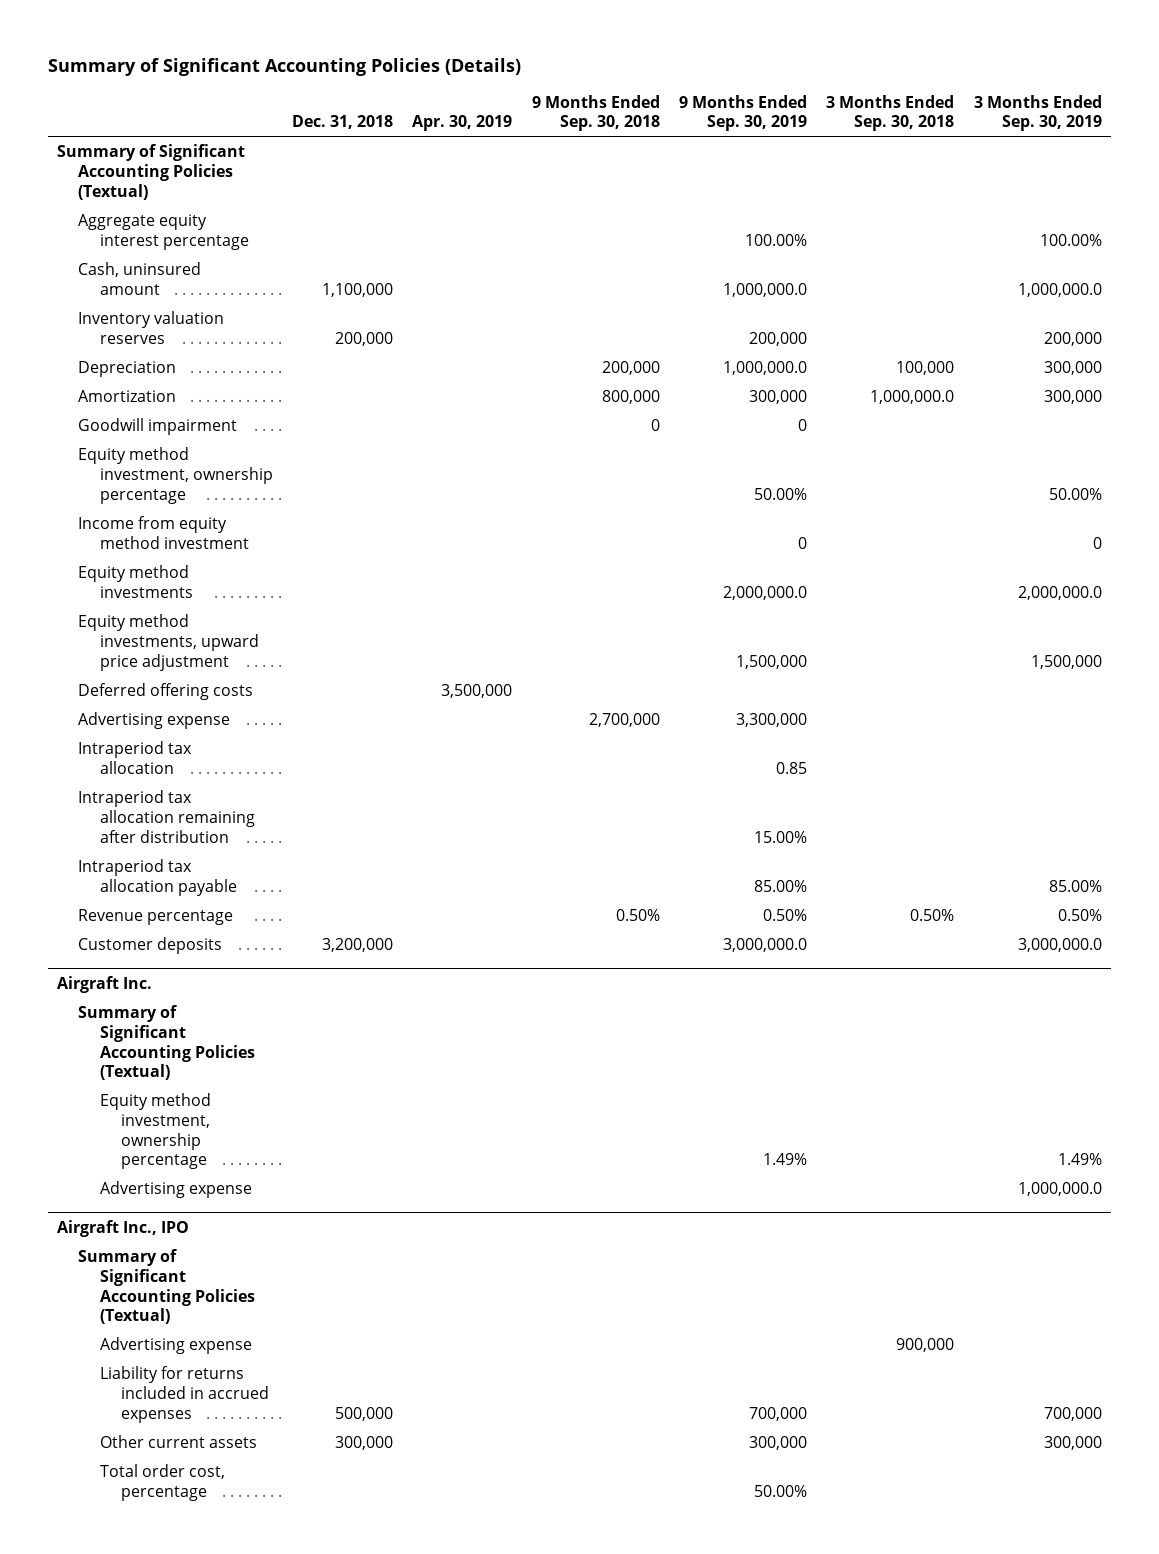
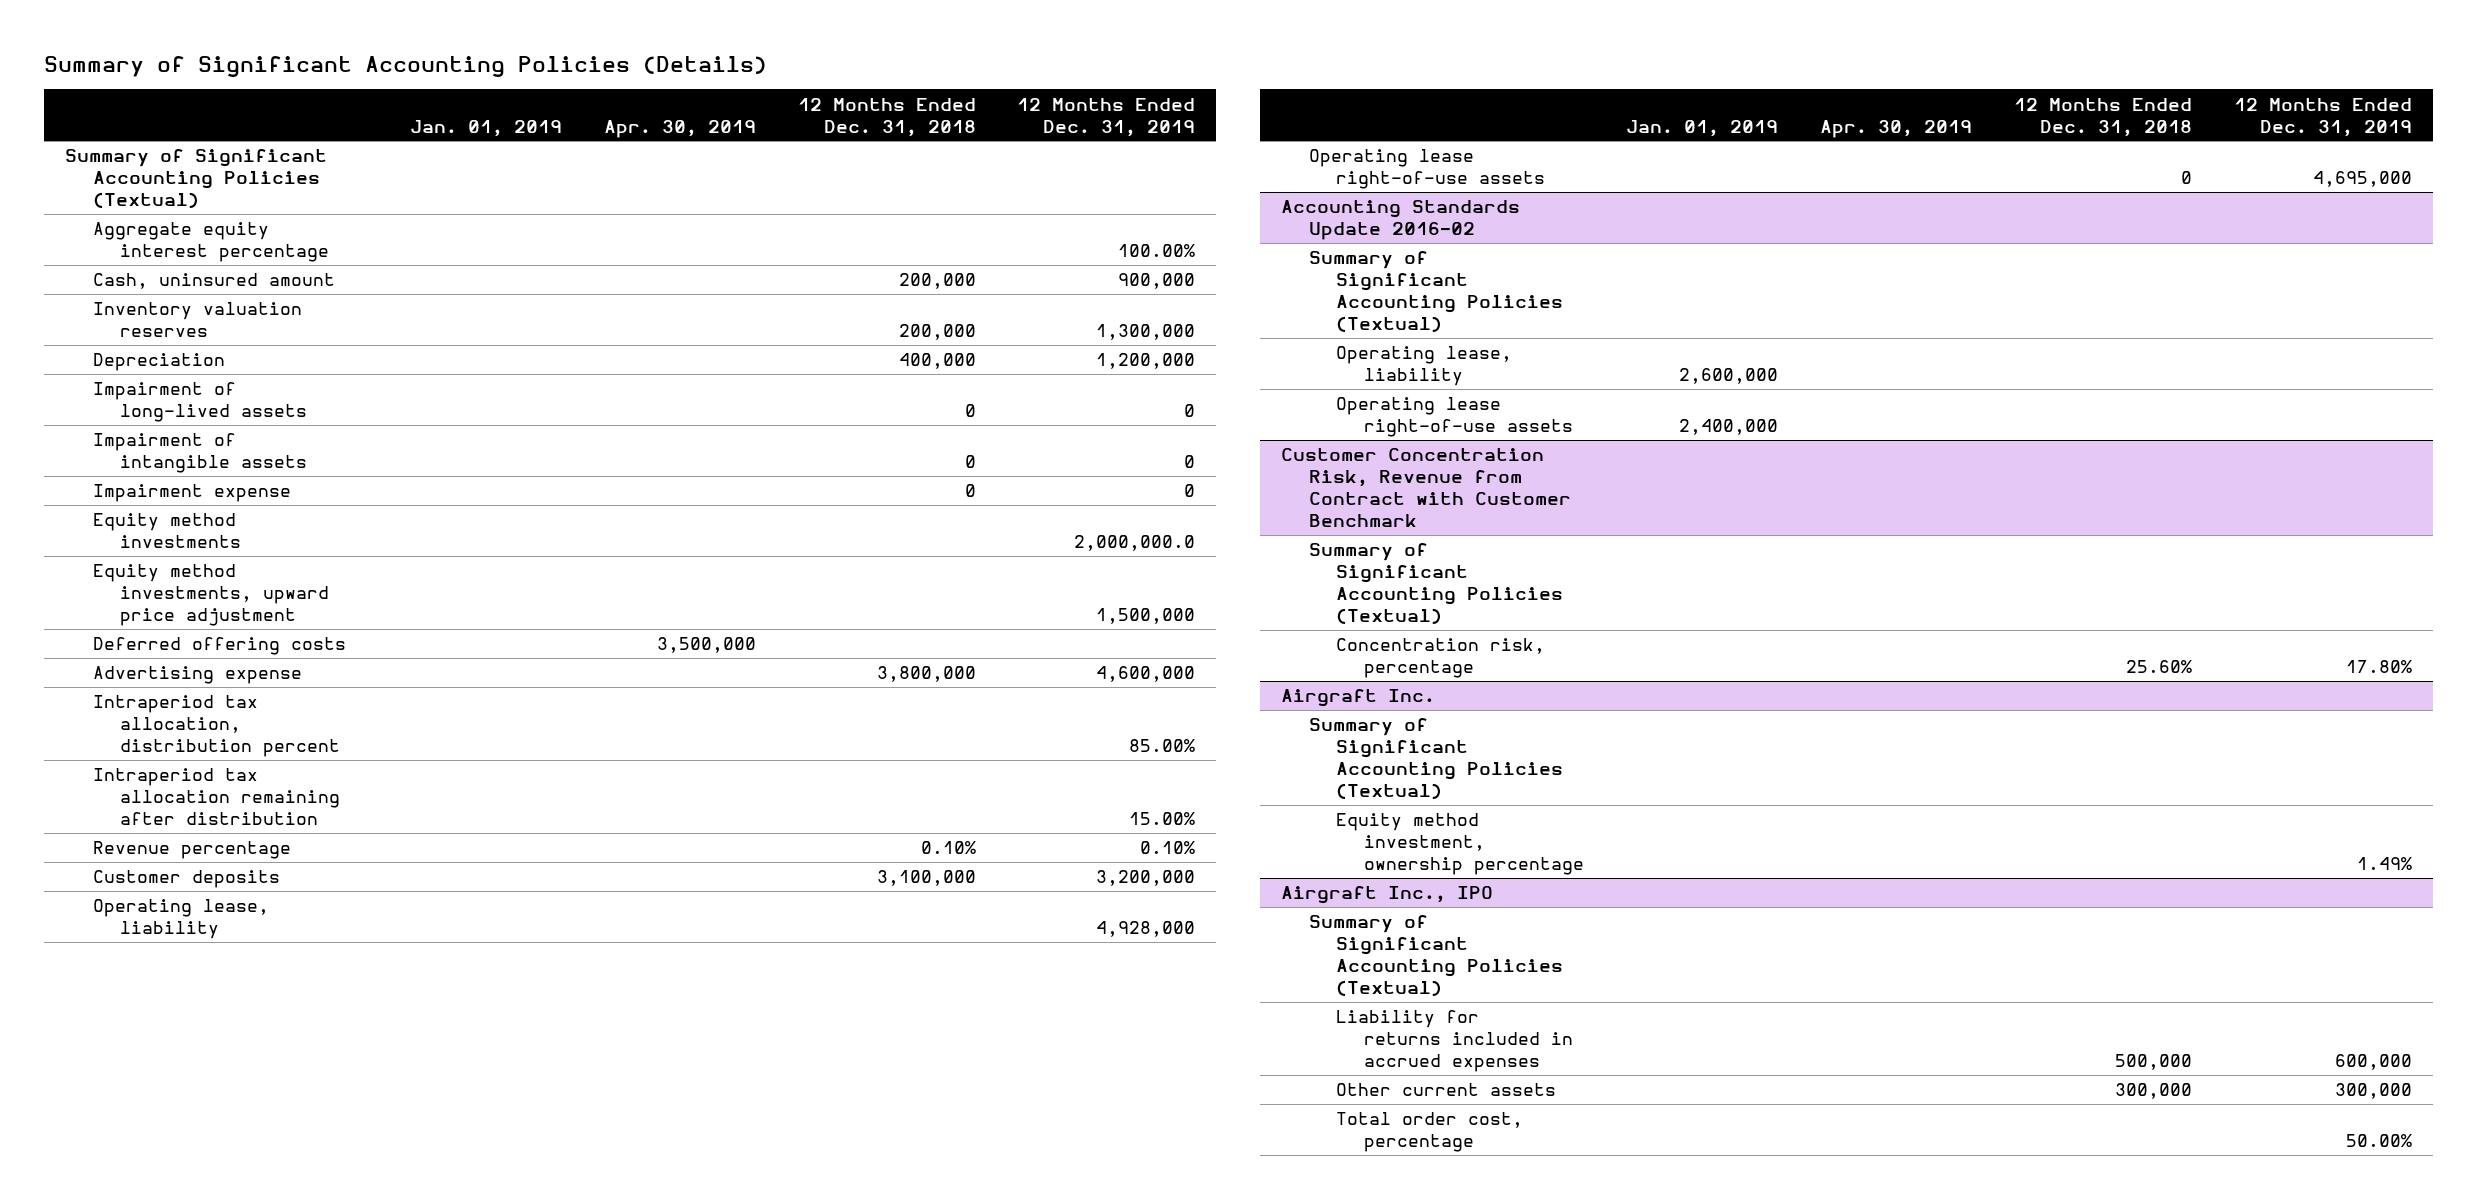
- | Dec. 31, 2018 | Apr. 30, 2019 | 9 Months Ended Sep. 30, 2018 | 9 Months Ended Sep. 30, 2019 | 3 Months Ended Sep. 30, 2018 | 3 Months Ended Sep. 30, 2019
+ | Jan. 01, 2019 | Apr. 30, 2019 | 12 Months Ended Dec. 31, 2018 | 12 Months Ended Dec. 31, 2019
- Amortization | | | 800,000 | 300,000 | 1,000,000.0 | 300,000
- Goodwill impairment | | | 0 | 0 | |
- Equity method investment, ownership percentage | | | | 50.00% | | 50.00%
- Income from equity method investment | | | | 0 | | 0
+ Impairment of long-lived assets | | | 0 | 0
+ Impairment of intangible assets | | | 0 | 0
+ Impairment expense | | | 0 | 0
- Intraperiod tax allocation | | | | 0.85 | |
+ Intraperiod tax allocation, distribution percent | | | | 85.00%
- Intraperiod tax allocation payable | | | | 85.00% | | 85.00%
+ Operating lease, liability | | | | 4,928,000
+ Operating lease right-of-use assets | | | 0 | 4,695,000
+ Accounting Standards Update 2016-02
+ Summary of Significant Accounting Policies (Textual)
+ Operating lease, liability | 2,600,000 | | |
+ Operating lease right-of-use assets | 2,400,000 | | |
+ Customer Concentration Risk, Revenue from Contract with Customer Benchmark
+ Summary of Significant Accounting Policies (Textual)
+ Concentration risk, percentage | | | 25.60% | 17.80%
@ Airgraft Inc.
- Advertising expense | | | | | | 1,000,000.0
@ Airgraft Inc., IPO
- Advertising expense | | | | | 900,000 |

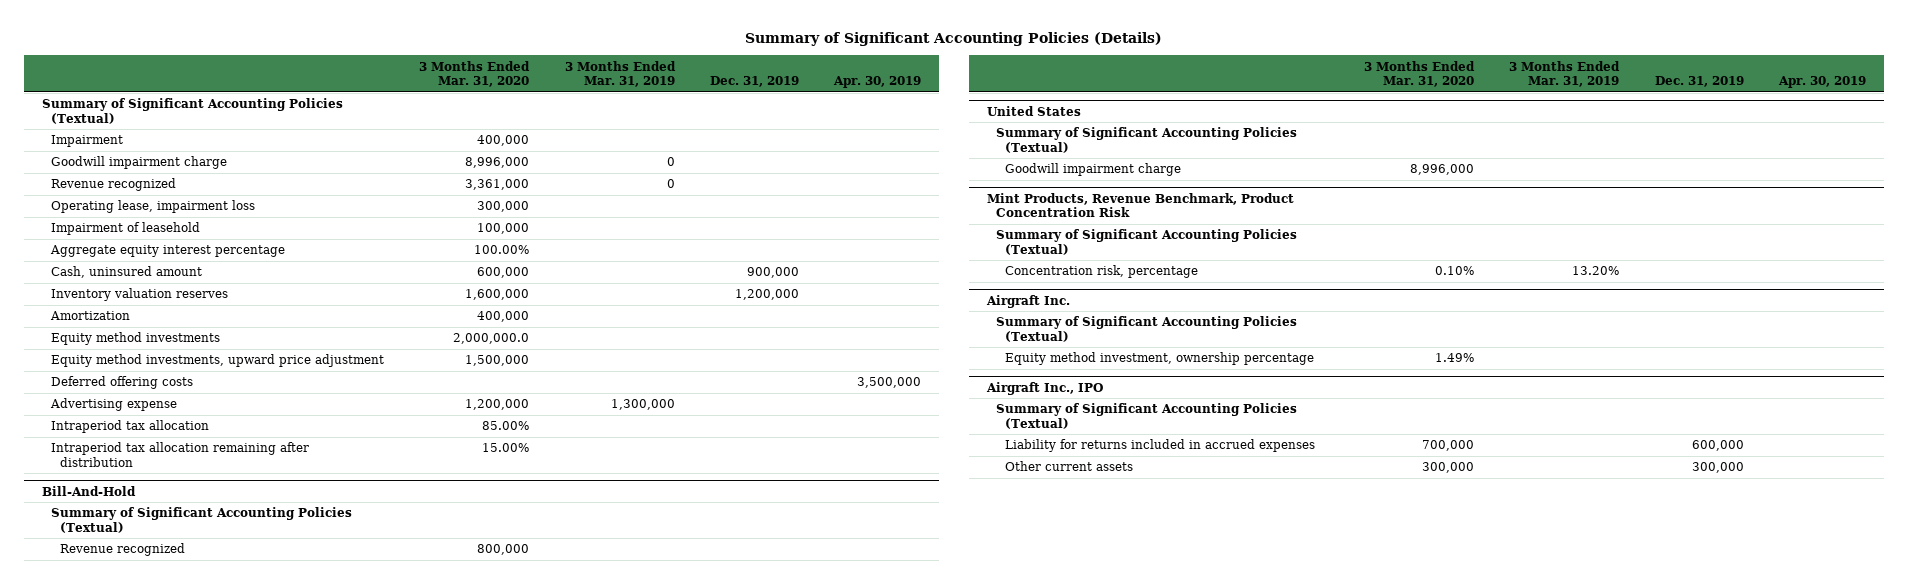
- | Jan. 01, 2019 | Apr. 30, 2019 | 12 Months Ended Dec. 31, 2018 | 12 Months Ended Dec. 31, 2019
+ | 3 Months Ended Mar. 31, 2020 | 3 Months Ended Mar. 31, 2019 | Dec. 31, 2019 | Apr. 30, 2019
+ Impairment | 400,000 | | |
+ Goodwill impairment charge | 8,996,000 | 0 | |
+ Revenue recognized | 3,361,000 | 0 | |
+ Operating lease, impairment loss | 300,000 | | |
+ Impairment of leasehold | 100,000 | | |
- Depreciation | | | 400,000 | 1,200,000
- Impairment of long-lived assets | | | 0 | 0
- Impairment of intangible assets | | | 0 | 0
- Impairment expense | | | 0 | 0
+ Amortization | 400,000 | | |
- Intraperiod tax allocation, distribution percent | | | | 85.00%
+ Intraperiod tax allocation | 85.00% | | |
- Revenue percentage | | | 0.10% | 0.10%
- Customer deposits | | | 3,100,000 | 3,200,000
- Operating lease, liability | | | | 4,928,000
- Operating lease right-of-use assets | | | 0 | 4,695,000
- Accounting Standards Update 2016-02
- Summary of Significant Accounting Policies (Textual)
- Operating lease, liability | 2,600,000 | | |
- Operating lease right-of-use assets | 2,400,000 | | |
- Customer Concentration Risk, Revenue from Contract with Customer Benchmark
- Summary of Significant Accounting Policies (Textual)
- Concentration risk, percentage | | | 25.60% | 17.80%
+ Bill-And-Hold
+ Summary of Significant Accounting Policies (Textual)
+ Revenue recognized | 800,000 | | |
+ United States
+ Summary of Significant Accounting Policies (Textual)
+ Goodwill impairment charge | 8,996,000 | | |
+ Mint Products, Revenue Benchmark, Product Concentration Risk
+ Summary of Significant Accounting Policies (Textual)
+ Concentration risk, percentage | 0.10% | 13.20% | |
@ Airgraft Inc., IPO
- Total order cost, percentage | | | | 50.00%

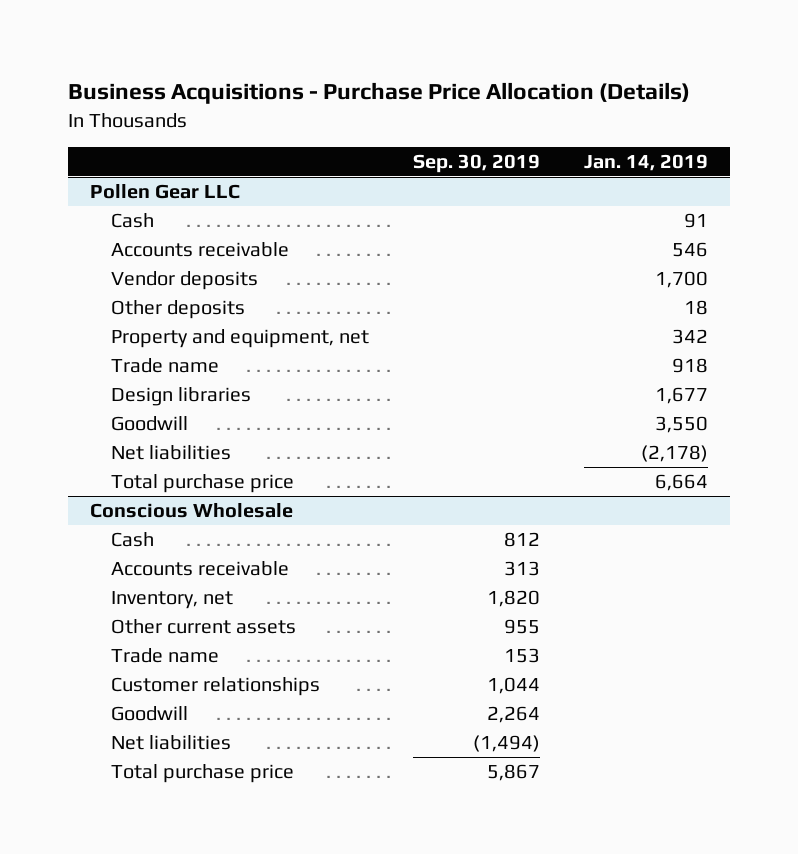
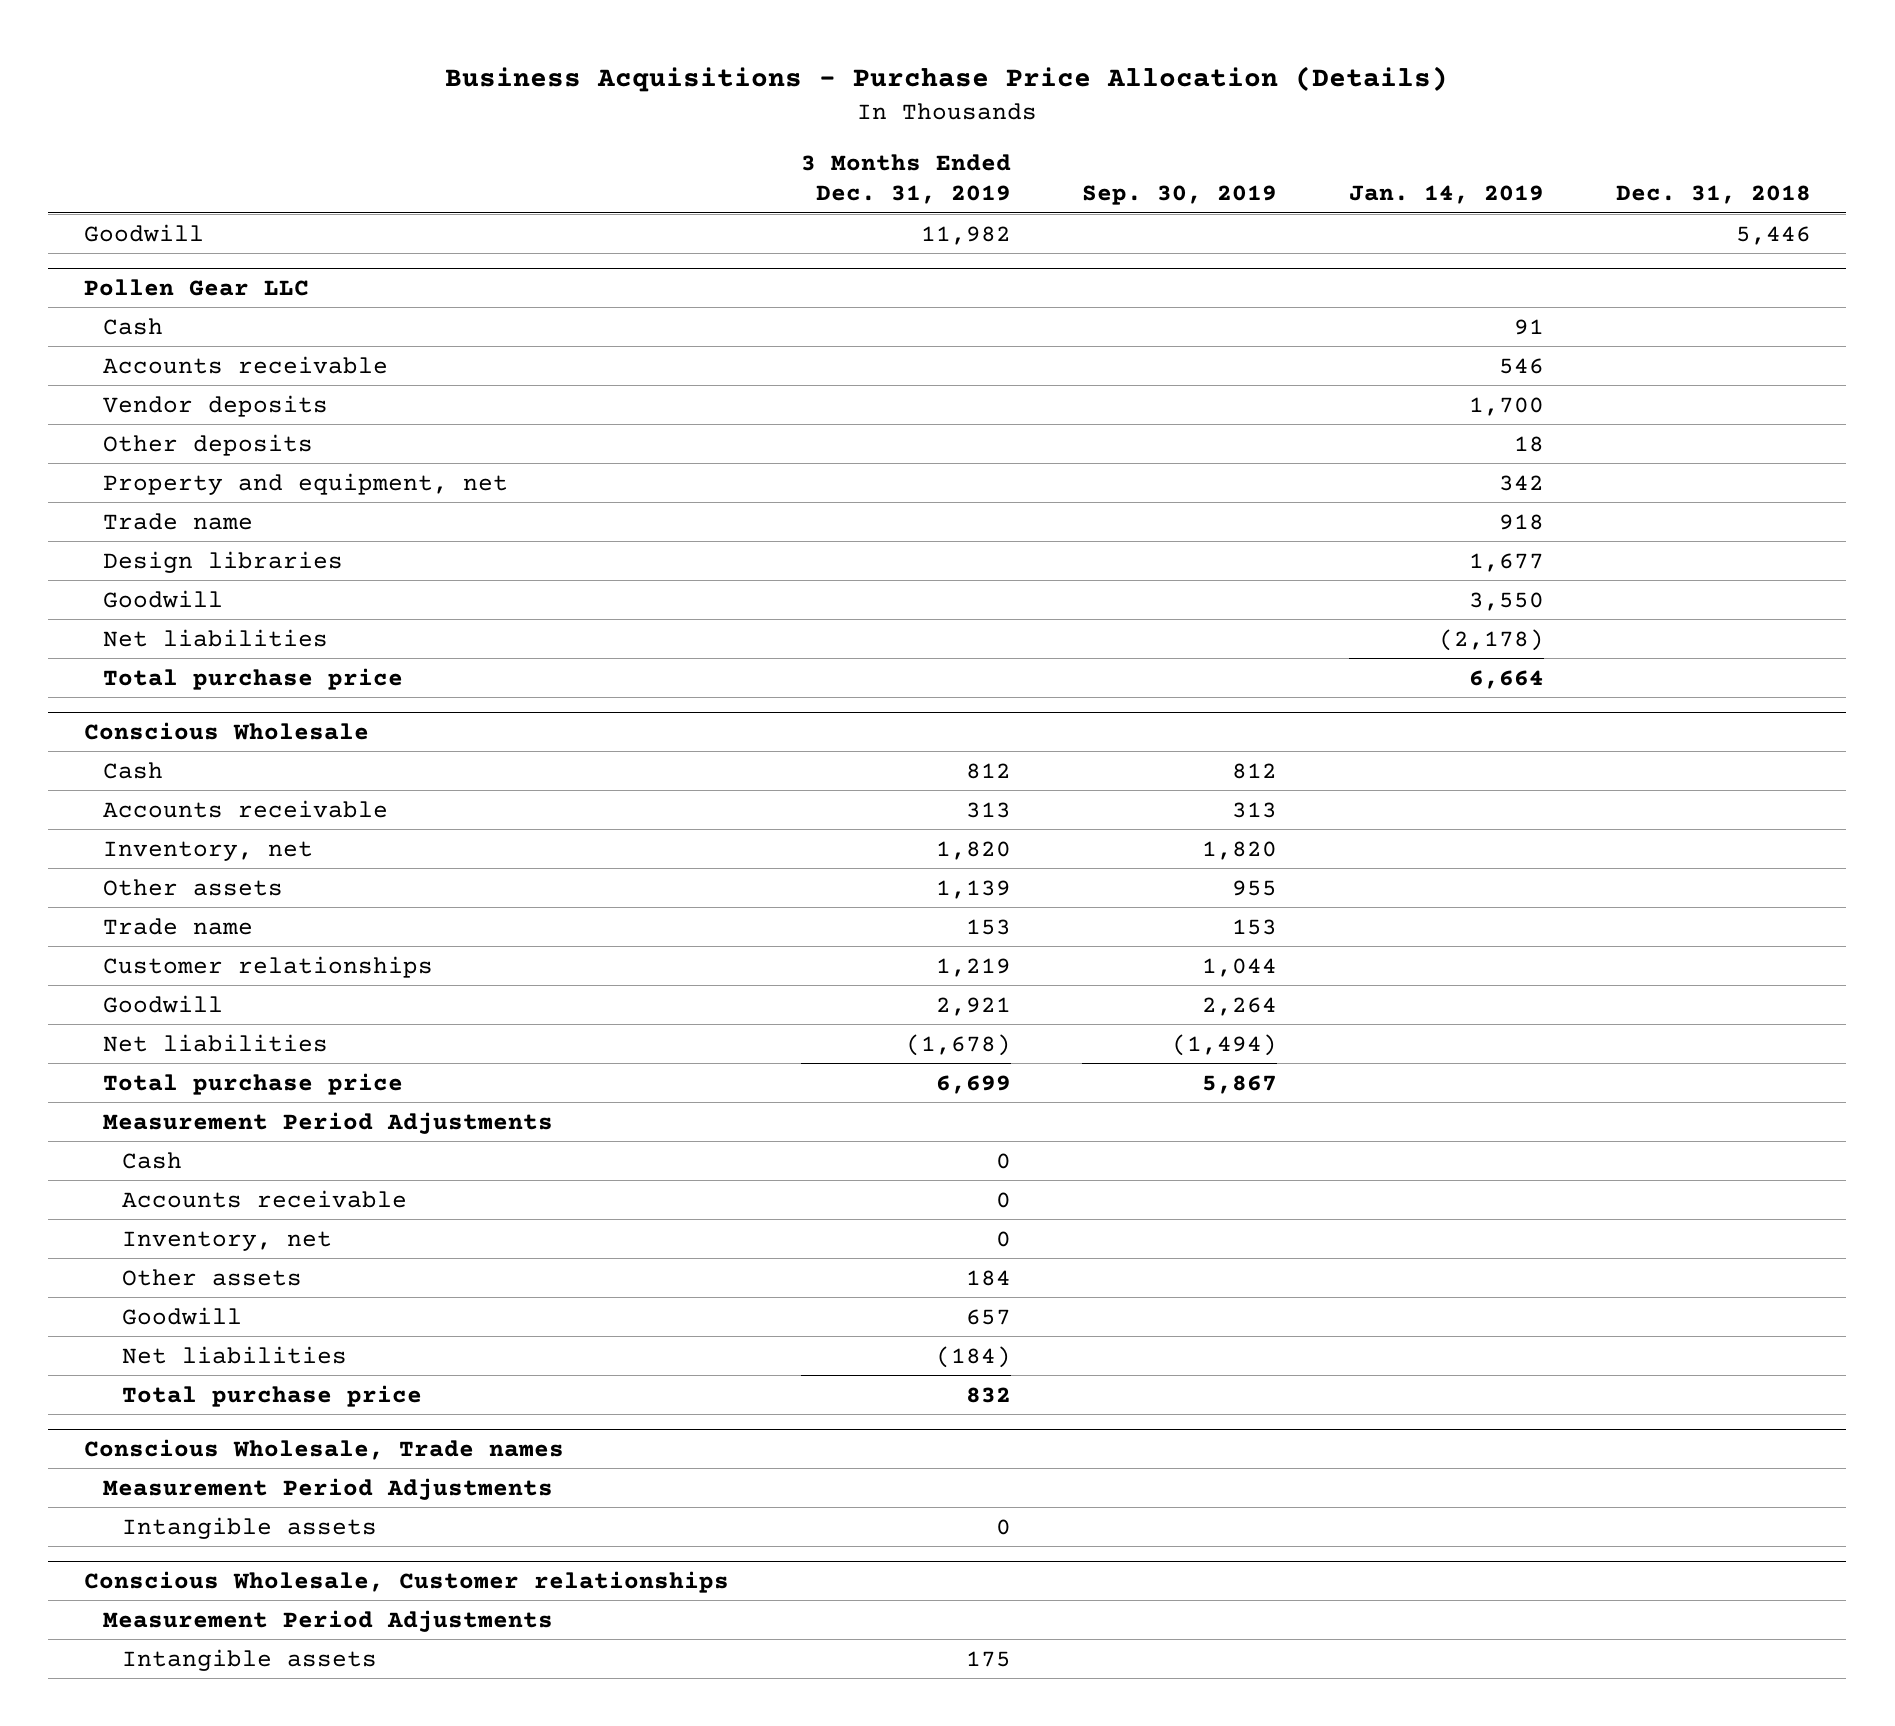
- | Sep. 30, 2019 | Jan. 14, 2019
+ | 3 Months Ended Dec. 31, 2019 | Sep. 30, 2019 | Jan. 14, 2019 | Dec. 31, 2018
+ Goodwill | 11,982 | | | 5,446
@ Conscious Wholesale
- Other current assets | 955 |
+ Other assets | 1,139 | 955 | |
+ Measurement Period Adjustments
+ Cash | 0 | | |
+ Accounts receivable | 0 | | |
+ Inventory, net | 0 | | |
+ Other assets | 184 | | |
+ Goodwill | 657 | | |
+ Net liabilities | (184) | | |
+ Total purchase price | 832 | | |
+ Conscious Wholesale, Trade names
+ Measurement Period Adjustments
+ Intangible assets | 0 | | |
+ Conscious Wholesale, Customer relationships
+ Measurement Period Adjustments
+ Intangible assets | 175 | | |

